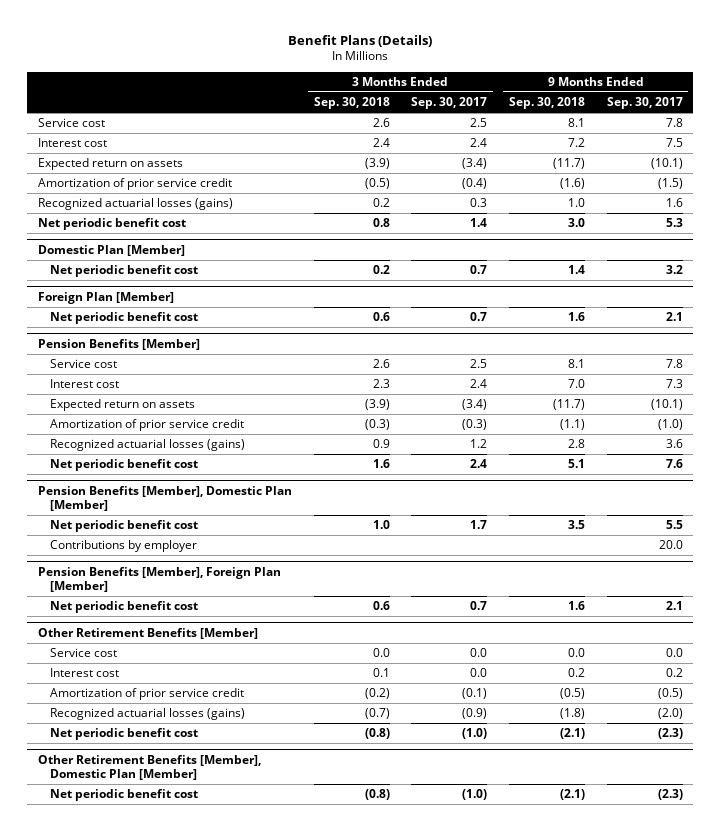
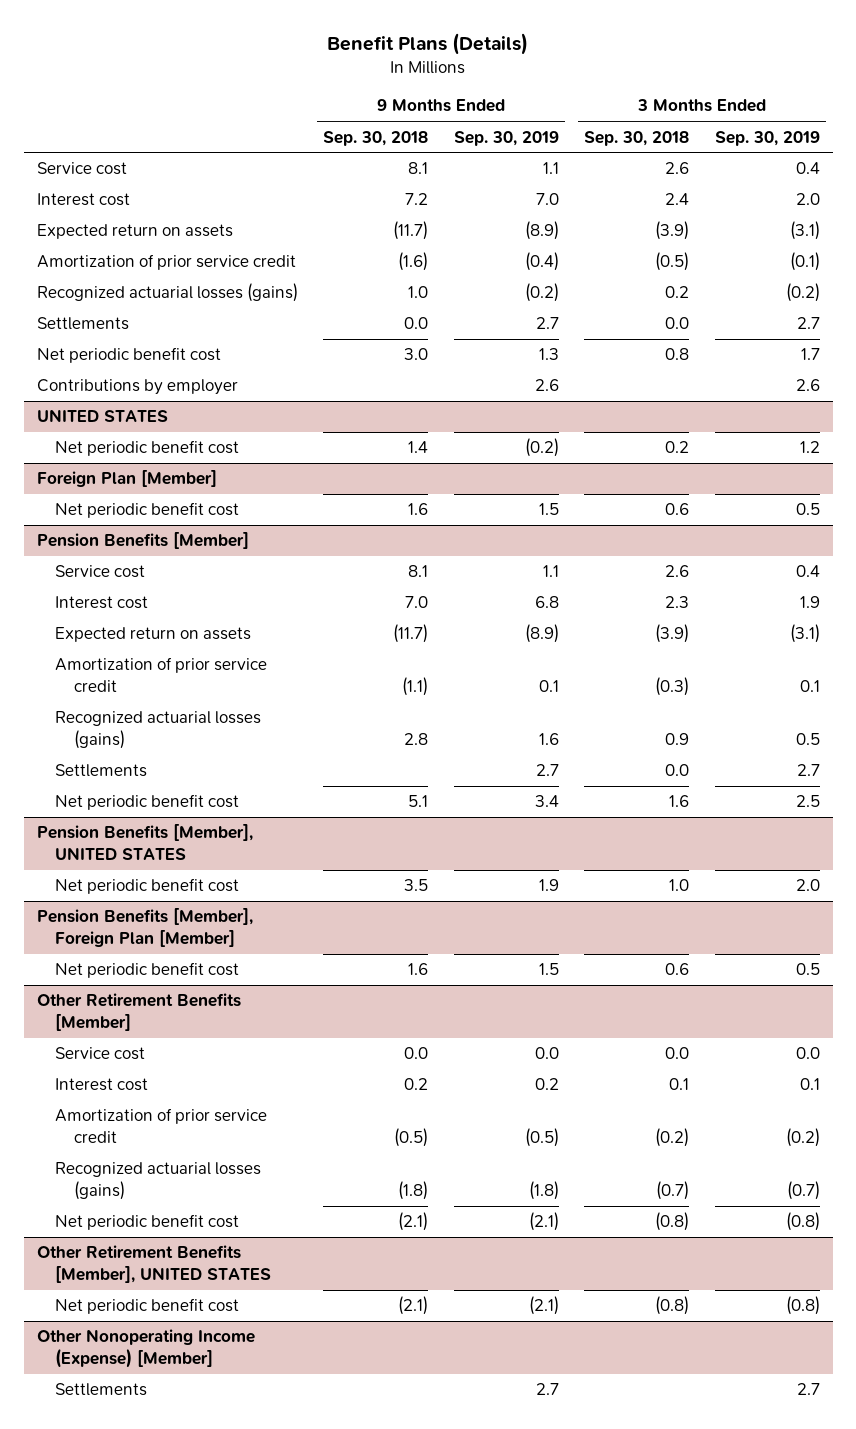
- | 3 Months Ended Sep. 30, 2018 | 3 Months Ended Sep. 30, 2017 | 9 Months Ended Sep. 30, 2018 | 9 Months Ended Sep. 30, 2017
+ | 9 Months Ended Sep. 30, 2018 | 9 Months Ended Sep. 30, 2019 | 3 Months Ended Sep. 30, 2018 | 3 Months Ended Sep. 30, 2019
+ Settlements | 0.0 | 2.7 | 0.0 | 2.7
- Domestic Plan [Member]
+ Contributions by employer | | 2.6 | | 2.6
+ UNITED STATES
@ Pension Benefits [Member]
+ Settlements | | 2.7 | 0.0 | 2.7
- Pension Benefits [Member], Domestic Plan [Member]
+ Pension Benefits [Member], UNITED STATES
- Contributions by employer | | | | 20.0
- Other Retirement Benefits [Member], Domestic Plan [Member]
+ Other Retirement Benefits [Member], UNITED STATES
+ Other Nonoperating Income (Expense) [Member]
+ Settlements | | 2.7 | | 2.7

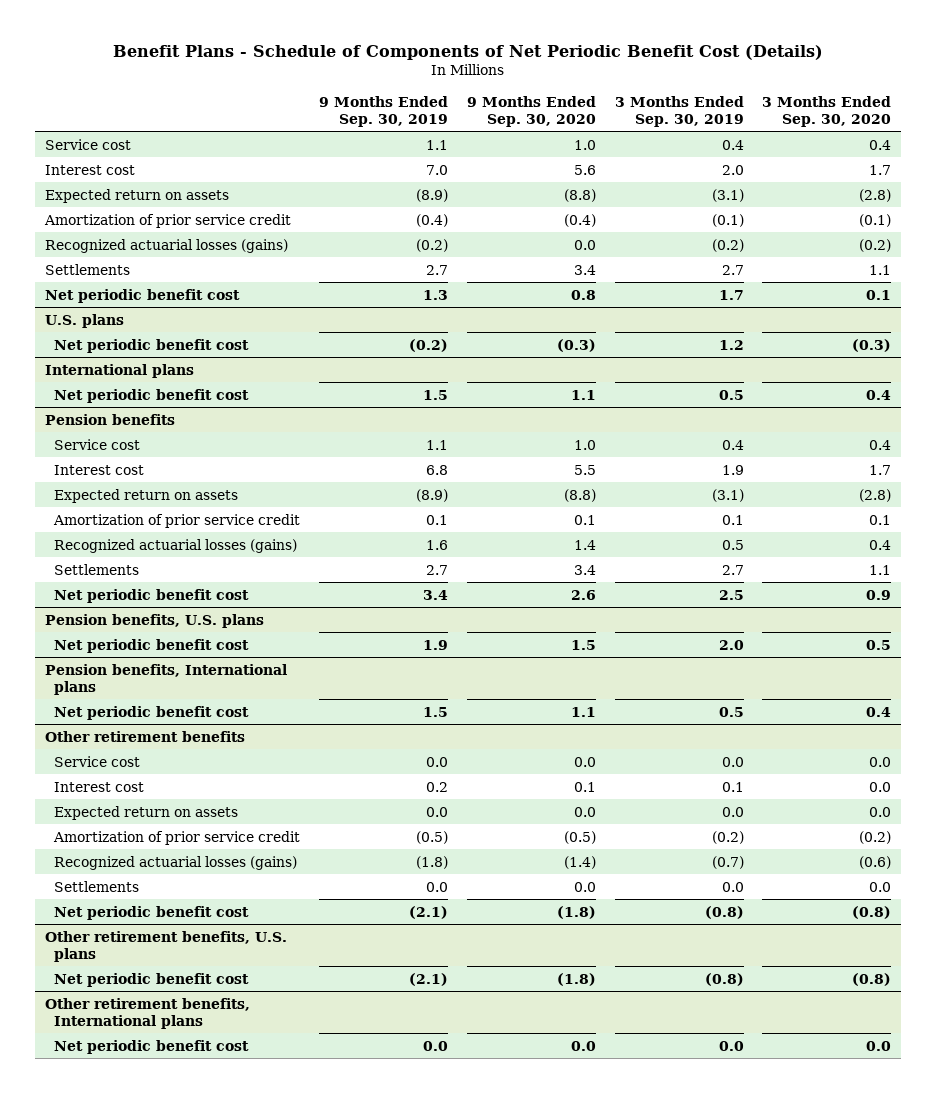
- Benefit Plans (Details)
+ Benefit Plans - Schedule of Components of Net Periodic Benefit Cost (Details)
- | 9 Months Ended Sep. 30, 2018 | 9 Months Ended Sep. 30, 2019 | 3 Months Ended Sep. 30, 2018 | 3 Months Ended Sep. 30, 2019
+ | 9 Months Ended Sep. 30, 2019 | 9 Months Ended Sep. 30, 2020 | 3 Months Ended Sep. 30, 2019 | 3 Months Ended Sep. 30, 2020
- Contributions by employer | | 2.6 | | 2.6
- UNITED STATES
+ U.S. plans
- Foreign Plan [Member]
+ International plans
- Pension Benefits [Member]
+ Pension benefits
- Pension Benefits [Member], UNITED STATES
+ Pension benefits, U.S. plans
- Pension Benefits [Member], Foreign Plan [Member]
+ Pension benefits, International plans
- Other Retirement Benefits [Member]
+ Other retirement benefits
+ Expected return on assets | 0.0 | 0.0 | 0.0 | 0.0
+ Settlements | 0.0 | 0.0 | 0.0 | 0.0
- Other Retirement Benefits [Member], UNITED STATES
+ Other retirement benefits, U.S. plans
- Other Nonoperating Income (Expense) [Member]
- Settlements | | 2.7 | | 2.7
+ Other retirement benefits, International plans
+ Net periodic benefit cost | 0.0 | 0.0 | 0.0 | 0.0

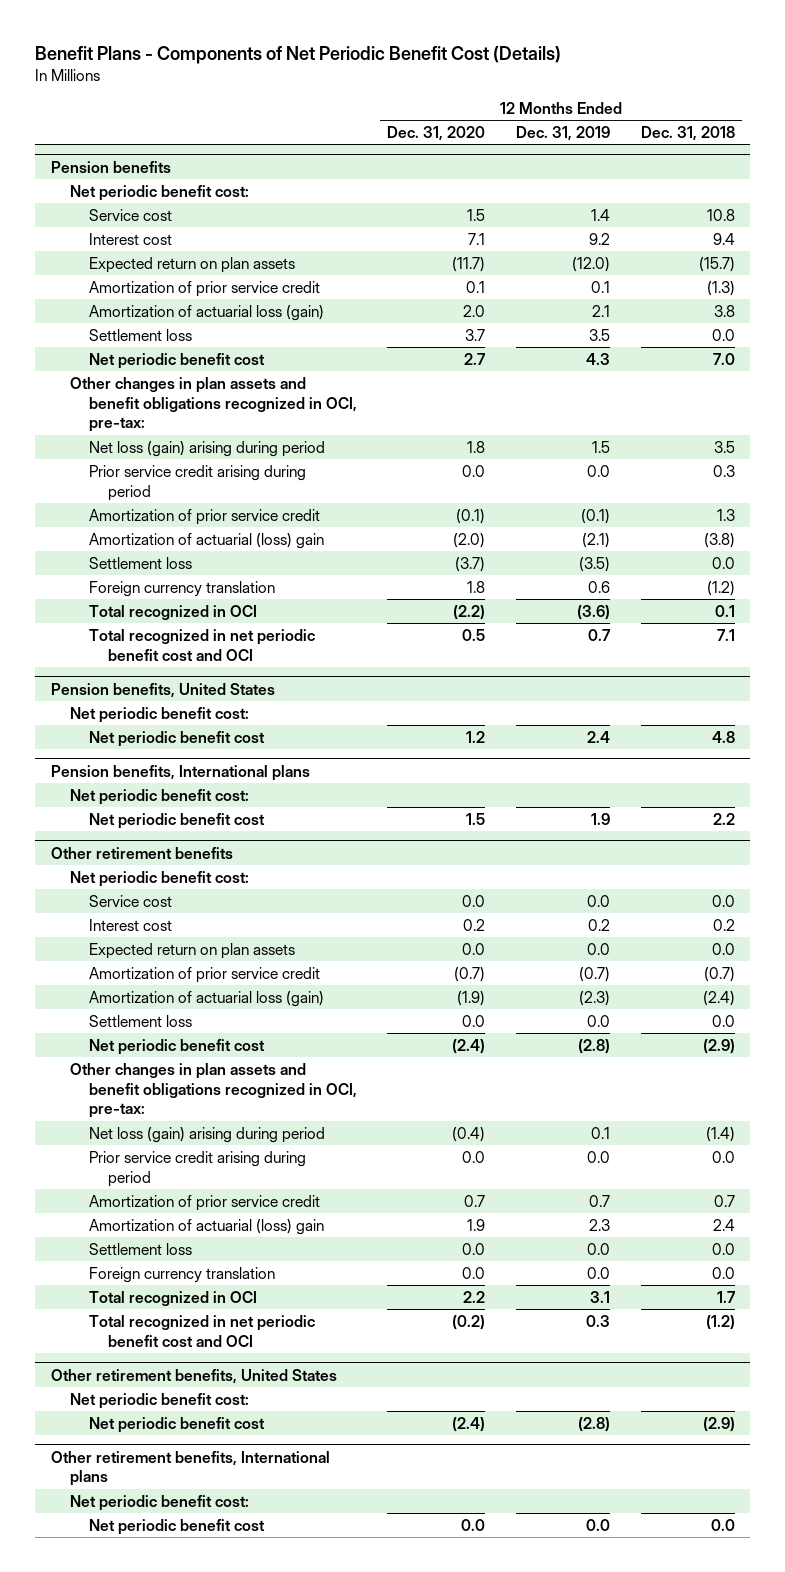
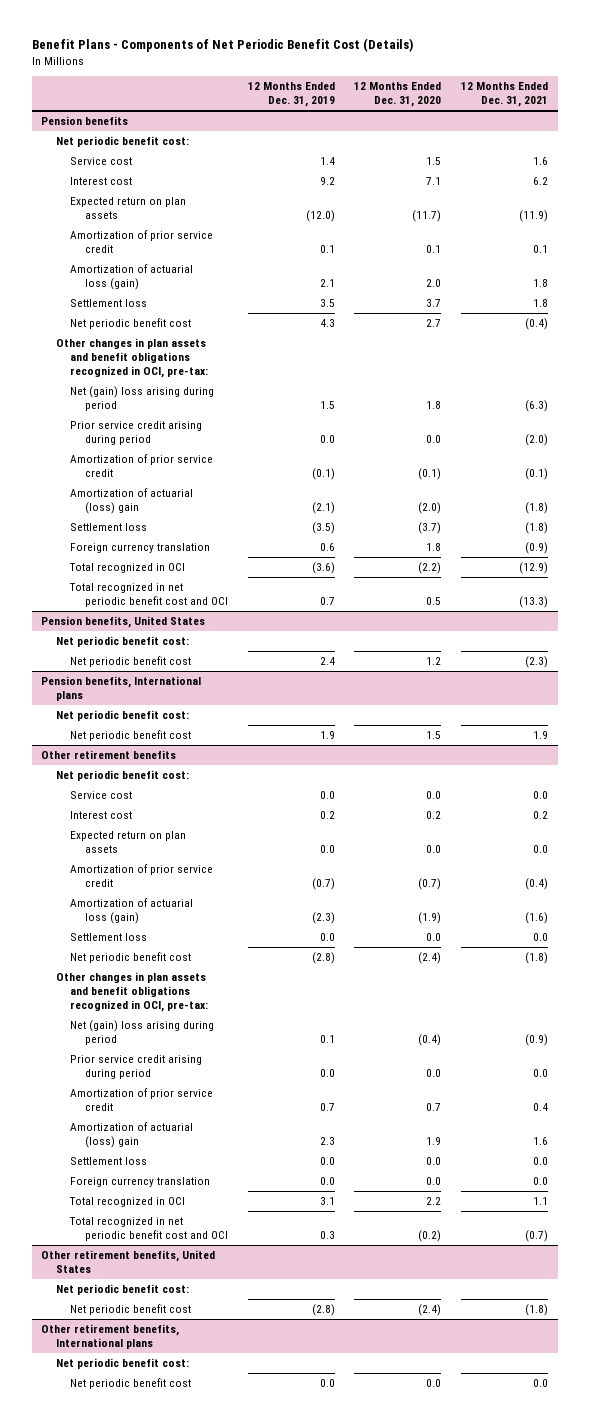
- | 12 Months Ended Dec. 31, 2020 | 12 Months Ended Dec. 31, 2019 | 12 Months Ended Dec. 31, 2018
+ | 12 Months Ended Dec. 31, 2019 | 12 Months Ended Dec. 31, 2020 | 12 Months Ended Dec. 31, 2021
@ Pension benefits
- Net loss (gain) arising during period | 1.8 | 1.5 | 3.5
+ Net (gain) loss arising during period | 1.5 | 1.8 | (6.3)
@ Other retirement benefits
- Net loss (gain) arising during period | (0.4) | 0.1 | (1.4)
+ Net (gain) loss arising during period | 0.1 | (0.4) | (0.9)

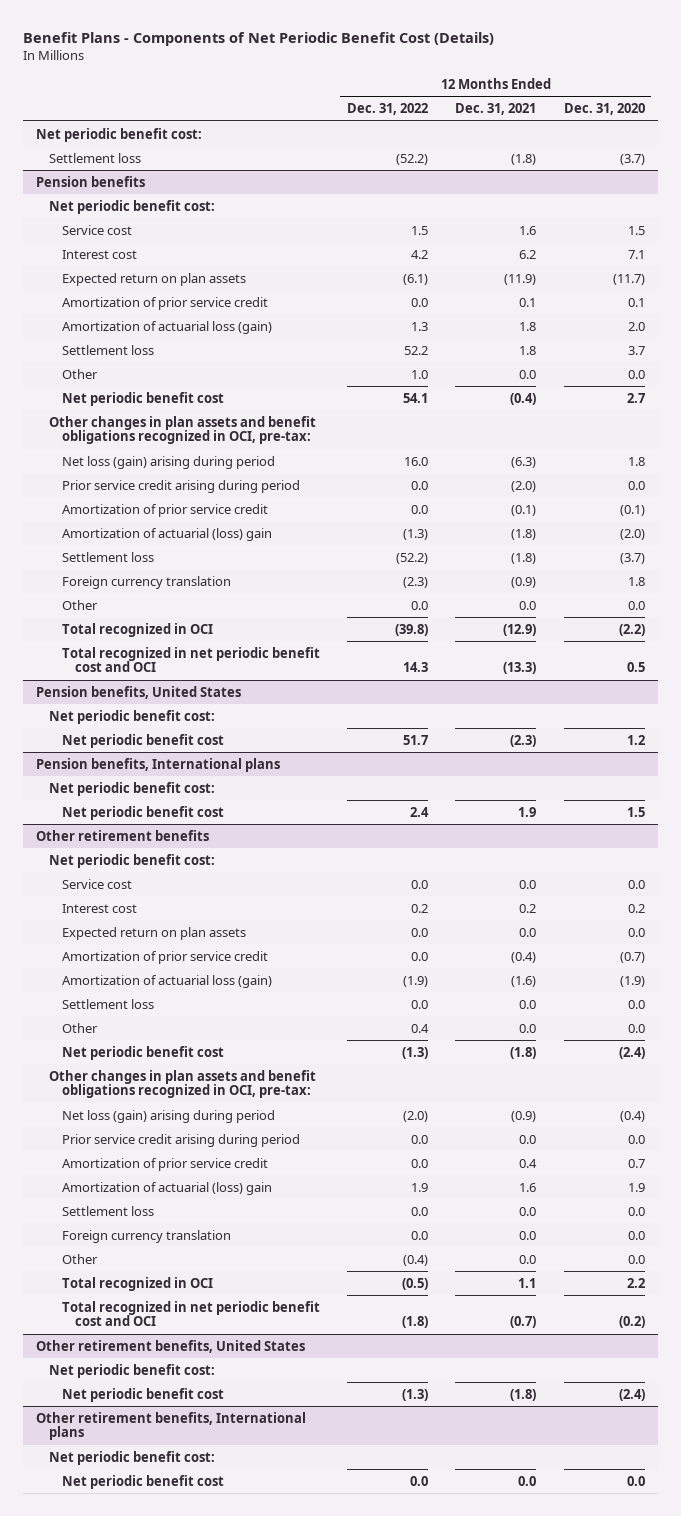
- | 12 Months Ended Dec. 31, 2019 | 12 Months Ended Dec. 31, 2020 | 12 Months Ended Dec. 31, 2021
+ | 12 Months Ended Dec. 31, 2022 | 12 Months Ended Dec. 31, 2021 | 12 Months Ended Dec. 31, 2020
+ Net periodic benefit cost:
+ Settlement loss | (52.2) | (1.8) | (3.7)
@ Pension benefits
+ Other | 1.0 | 0.0 | 0.0
- Net (gain) loss arising during period | 1.5 | 1.8 | (6.3)
+ Net loss (gain) arising during period | 16.0 | (6.3) | 1.8
+ Other | 0.0 | 0.0 | 0.0
@ Other retirement benefits
+ Other | 0.4 | 0.0 | 0.0
- Net (gain) loss arising during period | 0.1 | (0.4) | (0.9)
+ Net loss (gain) arising during period | (2.0) | (0.9) | (0.4)
+ Other | (0.4) | 0.0 | 0.0

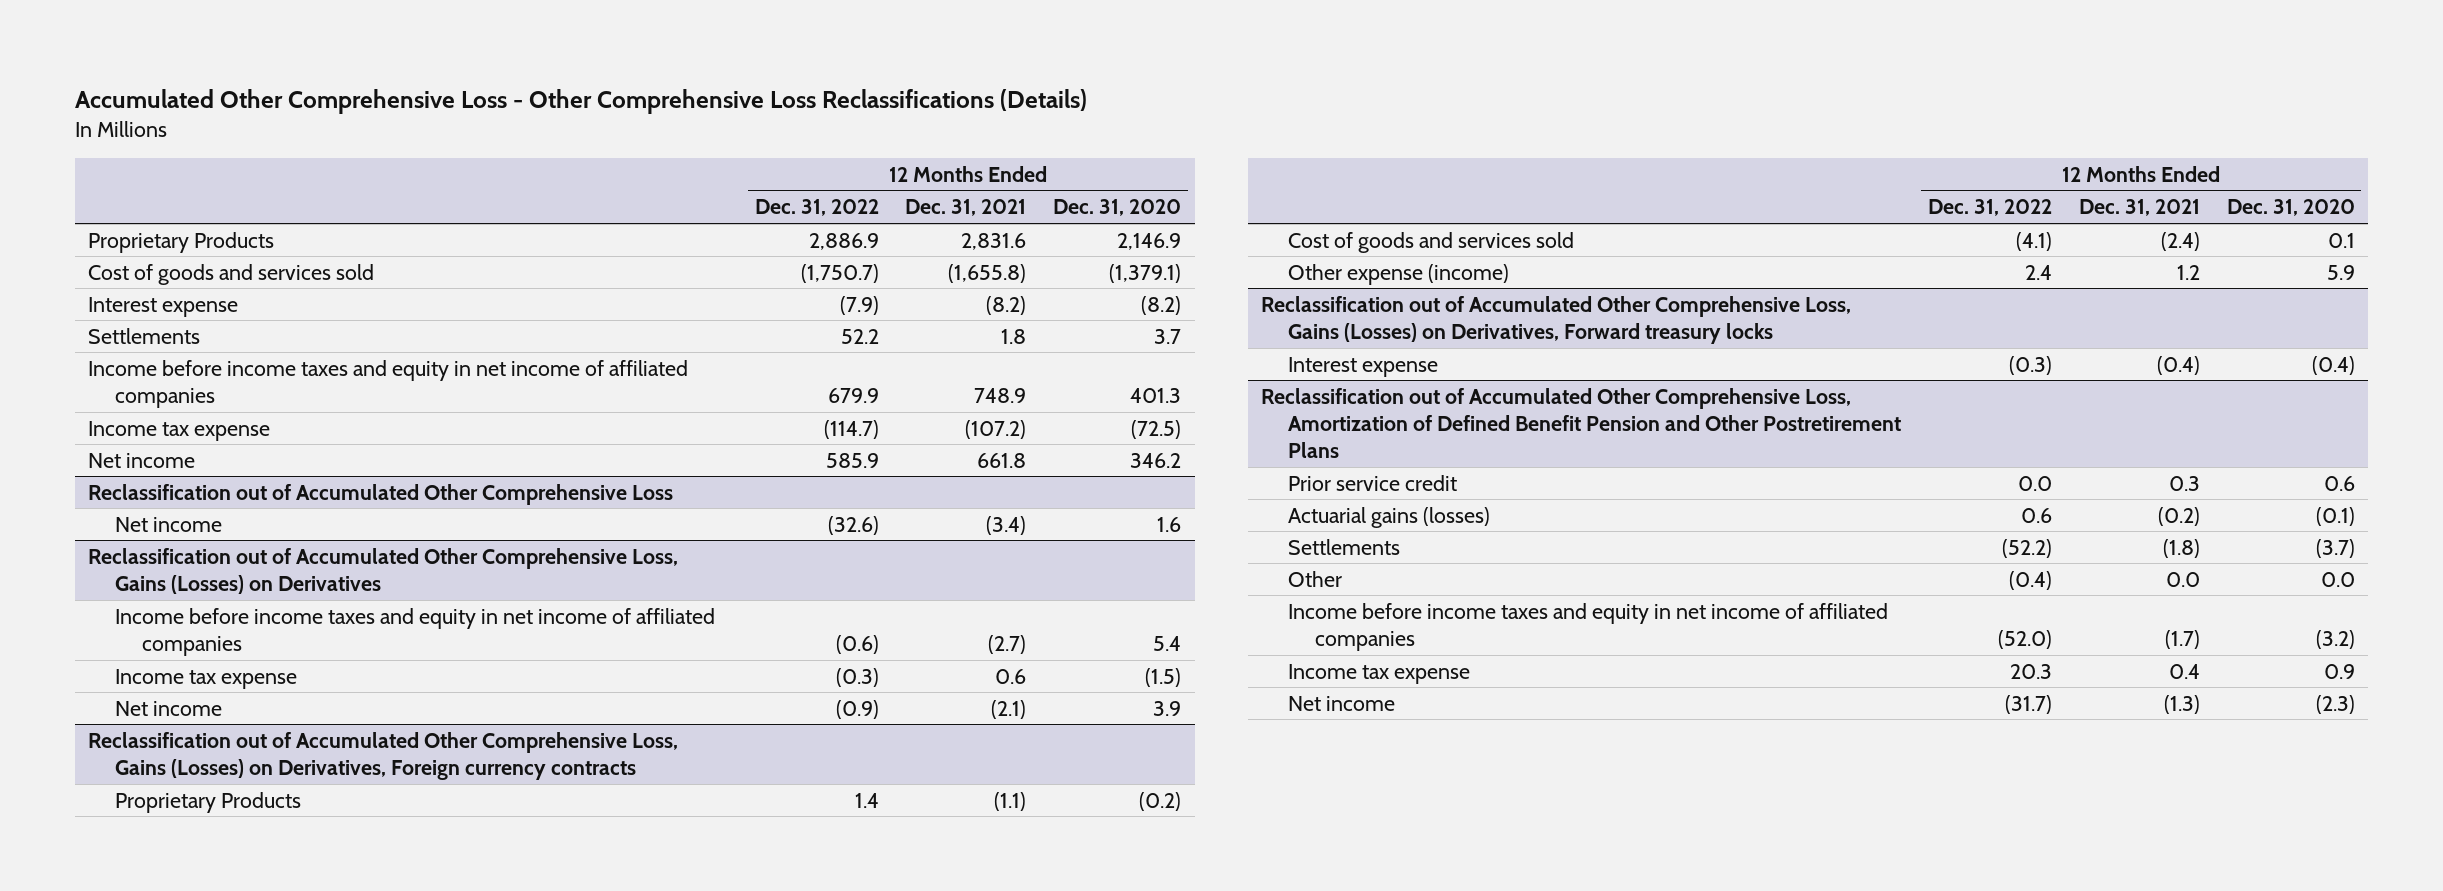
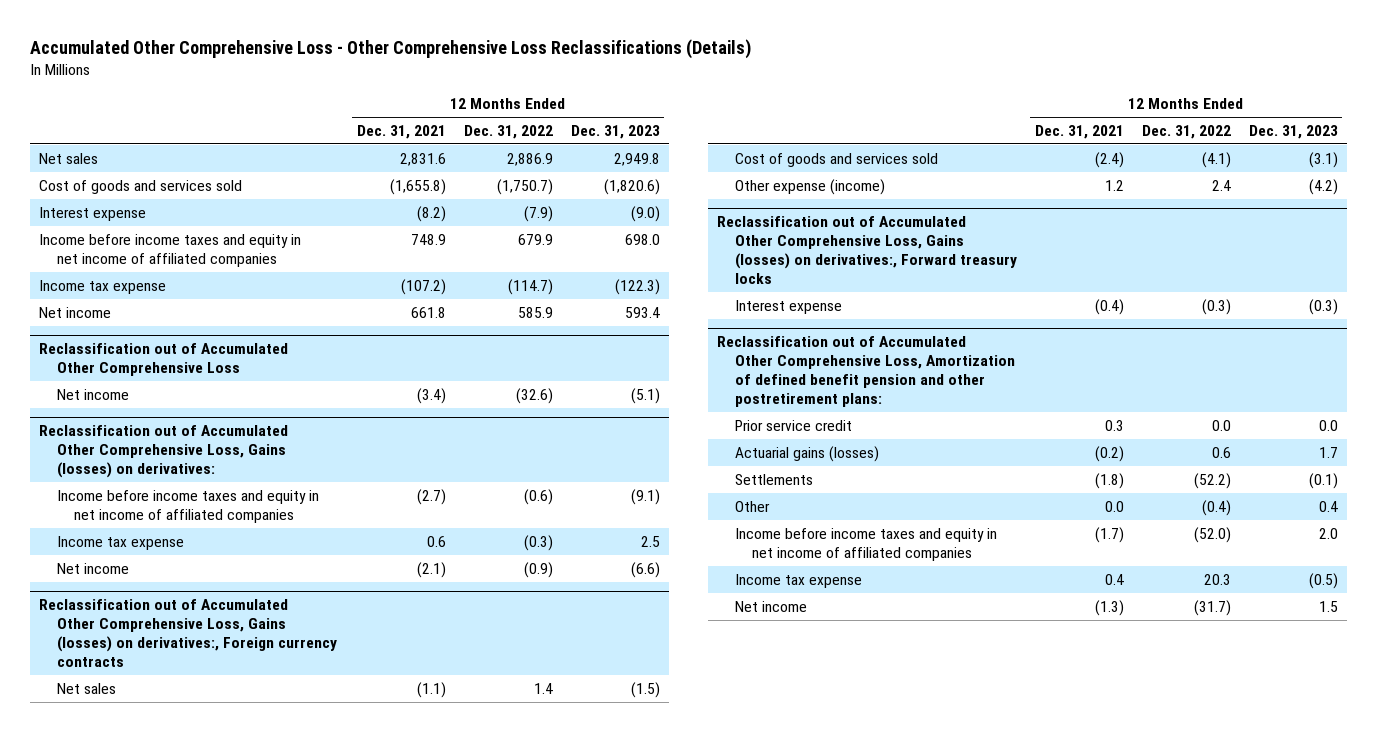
- | 12 Months Ended Dec. 31, 2022 | 12 Months Ended Dec. 31, 2021 | 12 Months Ended Dec. 31, 2020
+ | 12 Months Ended Dec. 31, 2021 | 12 Months Ended Dec. 31, 2022 | 12 Months Ended Dec. 31, 2023
- Proprietary Products | 2,886.9 | 2,831.6 | 2,146.9
+ Net sales | 2,831.6 | 2,886.9 | 2,949.8
- Settlements | 52.2 | 1.8 | 3.7
- Reclassification out of Accumulated Other Comprehensive Loss, Gains (Losses) on Derivatives
+ Reclassification out of Accumulated Other Comprehensive Loss, Gains (losses) on derivatives:
- Reclassification out of Accumulated Other Comprehensive Loss, Gains (Losses) on Derivatives, Foreign currency contracts
- Proprietary Products | 1.4 | (1.1) | (0.2)
+ Reclassification out of Accumulated Other Comprehensive Loss, Gains (losses) on derivatives:, Foreign currency contracts
+ Net sales | (1.1) | 1.4 | (1.5)
- Reclassification out of Accumulated Other Comprehensive Loss, Gains (Losses) on Derivatives, Forward treasury locks
+ Reclassification out of Accumulated Other Comprehensive Loss, Gains (losses) on derivatives:, Forward treasury locks
- Reclassification out of Accumulated Other Comprehensive Loss, Amortization of Defined Benefit Pension and Other Postretirement Plans
+ Reclassification out of Accumulated Other Comprehensive Loss, Amortization of defined benefit pension and other postretirement plans:

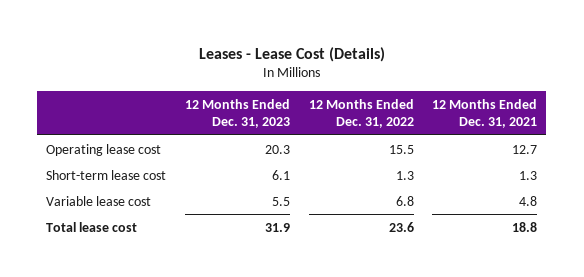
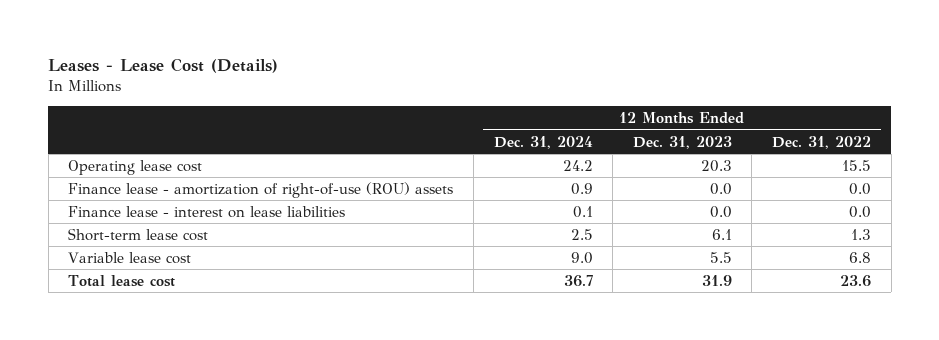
- | 12 Months Ended Dec. 31, 2023 | 12 Months Ended Dec. 31, 2022 | 12 Months Ended Dec. 31, 2021
+ | 12 Months Ended Dec. 31, 2024 | 12 Months Ended Dec. 31, 2023 | 12 Months Ended Dec. 31, 2022
+ Finance lease - amortization of right-of-use (ROU) assets | 0.9 | 0.0 | 0.0
+ Finance lease - interest on lease liabilities | 0.1 | 0.0 | 0.0

